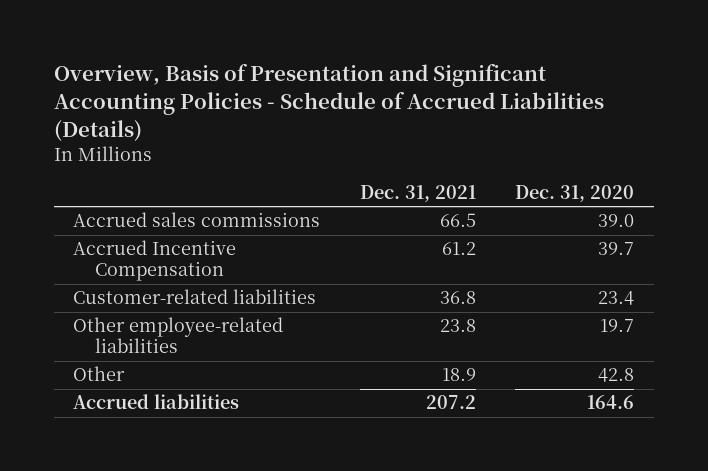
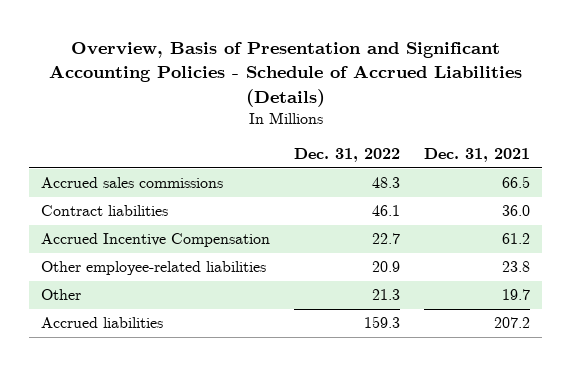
- | Dec. 31, 2021 | Dec. 31, 2020
+ | Dec. 31, 2022 | Dec. 31, 2021
+ Contract liabilities | 46.1 | 36.0
- Customer-related liabilities | 36.8 | 23.4
- Other | 18.9 | 42.8
+ Other | 21.3 | 19.7

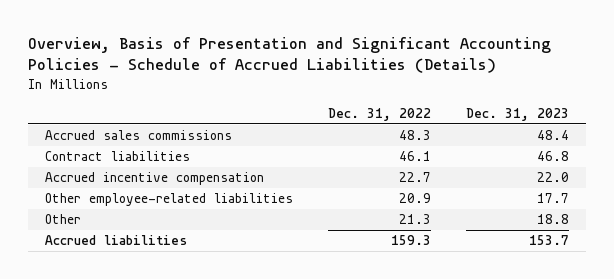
- | Dec. 31, 2022 | Dec. 31, 2021
+ | Dec. 31, 2022 | Dec. 31, 2023
- Accrued Incentive Compensation | 22.7 | 61.2
+ Accrued incentive compensation | 22.7 | 22.0

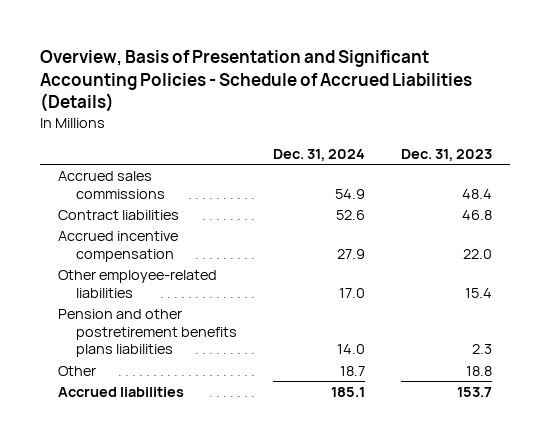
- | Dec. 31, 2022 | Dec. 31, 2023
+ | Dec. 31, 2024 | Dec. 31, 2023
- Other employee-related liabilities | 20.9 | 17.7
+ Other employee-related liabilities | 17.0 | 15.4
+ Pension and other postretirement benefits plans liabilities | 14.0 | 2.3

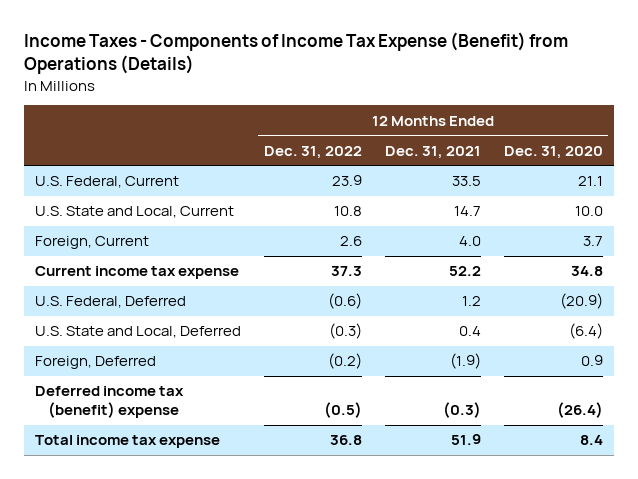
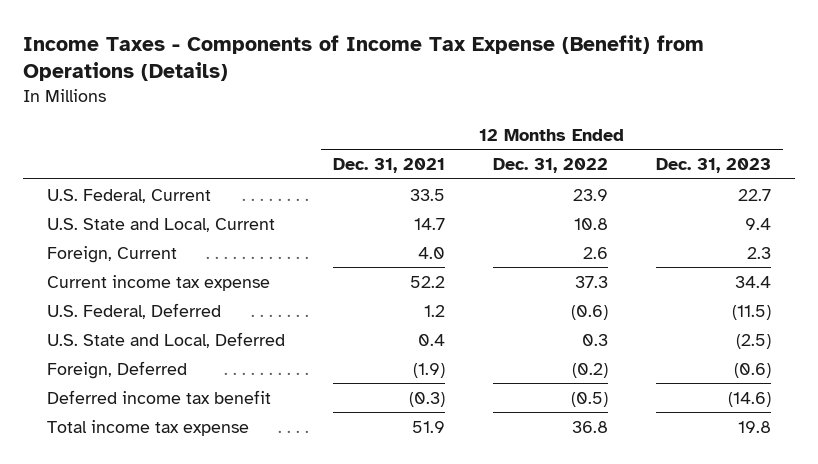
- | 12 Months Ended Dec. 31, 2022 | 12 Months Ended Dec. 31, 2021 | 12 Months Ended Dec. 31, 2020
+ | 12 Months Ended Dec. 31, 2021 | 12 Months Ended Dec. 31, 2022 | 12 Months Ended Dec. 31, 2023
- U.S. State and Local, Deferred | (0.3) | 0.4 | (6.4)
+ U.S. State and Local, Deferred | 0.4 | 0.3 | (2.5)
- Deferred income tax (benefit) expense | (0.5) | (0.3) | (26.4)
+ Deferred income tax benefit | (0.3) | (0.5) | (14.6)

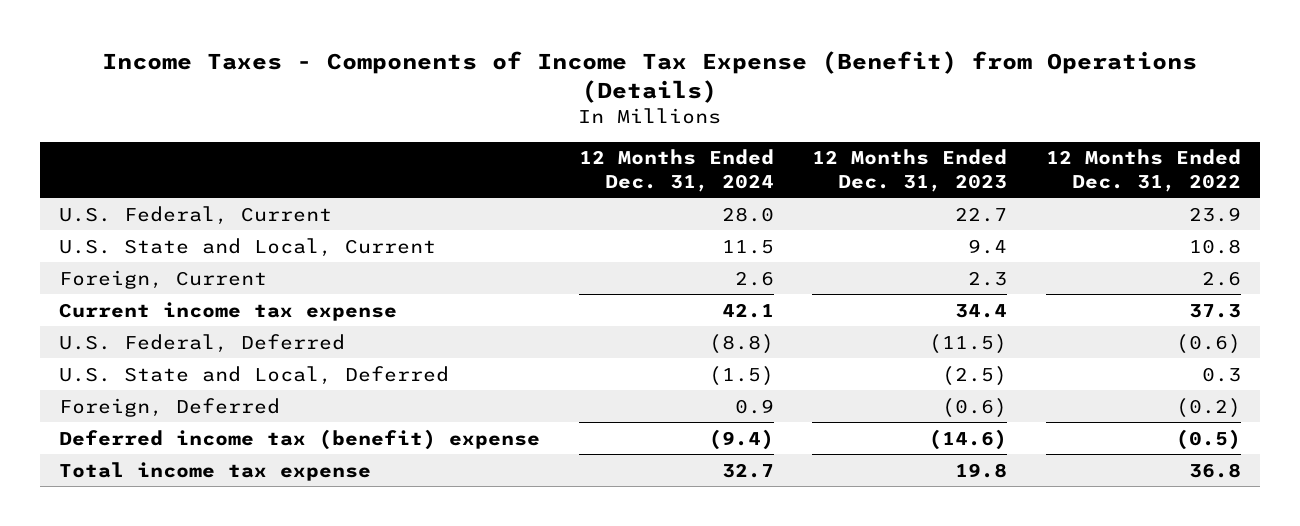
- | 12 Months Ended Dec. 31, 2021 | 12 Months Ended Dec. 31, 2022 | 12 Months Ended Dec. 31, 2023
+ | 12 Months Ended Dec. 31, 2024 | 12 Months Ended Dec. 31, 2023 | 12 Months Ended Dec. 31, 2022
- Deferred income tax benefit | (0.3) | (0.5) | (14.6)
+ Deferred income tax (benefit) expense | (9.4) | (14.6) | (0.5)

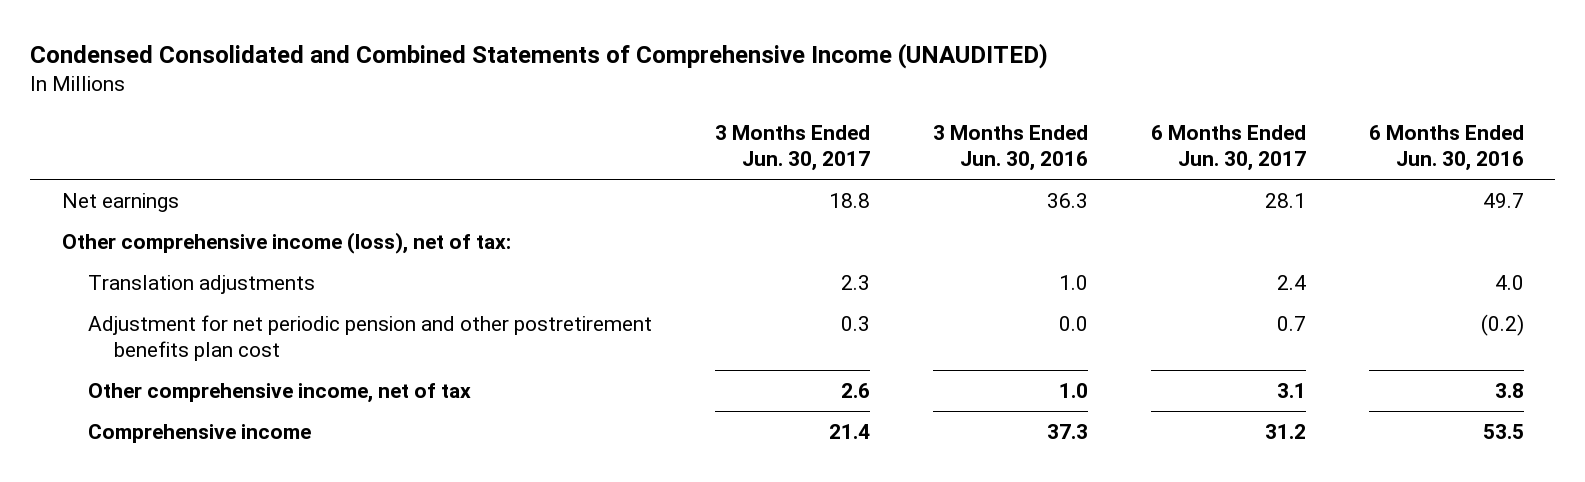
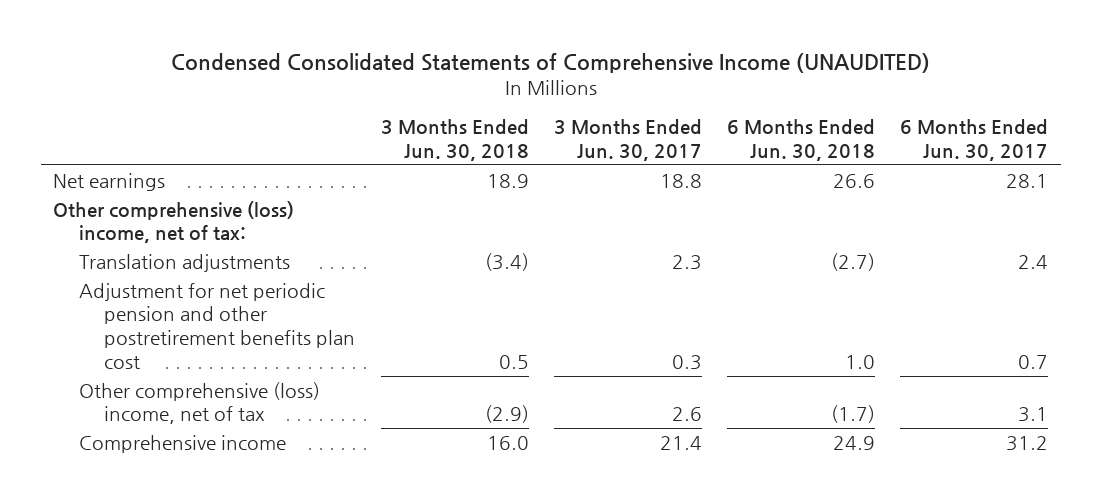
- Condensed Consolidated and Combined Statements of Comprehensive Income (UNAUDITED)
+ Condensed Consolidated Statements of Comprehensive Income (UNAUDITED)
- | 3 Months Ended Jun. 30, 2017 | 3 Months Ended Jun. 30, 2016 | 6 Months Ended Jun. 30, 2017 | 6 Months Ended Jun. 30, 2016
+ | 3 Months Ended Jun. 30, 2018 | 3 Months Ended Jun. 30, 2017 | 6 Months Ended Jun. 30, 2018 | 6 Months Ended Jun. 30, 2017
- Other comprehensive income (loss), net of tax:
+ Other comprehensive (loss) income, net of tax:
- Other comprehensive income, net of tax | 2.6 | 1.0 | 3.1 | 3.8
+ Other comprehensive (loss) income, net of tax | (2.9) | 2.6 | (1.7) | 3.1

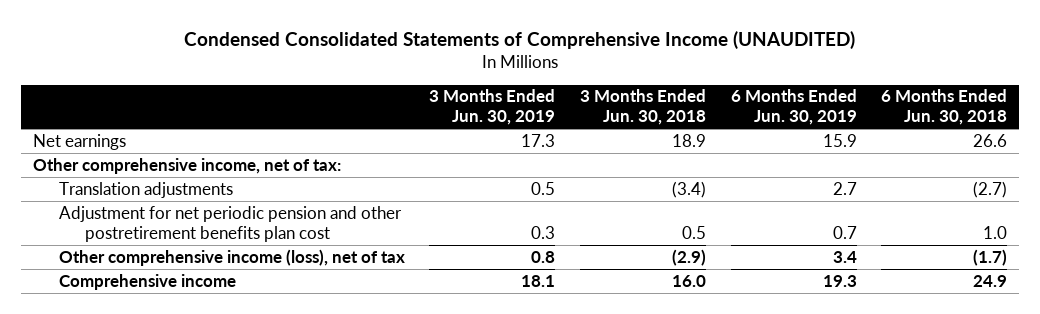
- | 3 Months Ended Jun. 30, 2018 | 3 Months Ended Jun. 30, 2017 | 6 Months Ended Jun. 30, 2018 | 6 Months Ended Jun. 30, 2017
+ | 3 Months Ended Jun. 30, 2019 | 3 Months Ended Jun. 30, 2018 | 6 Months Ended Jun. 30, 2019 | 6 Months Ended Jun. 30, 2018
- Other comprehensive (loss) income, net of tax:
+ Other comprehensive income, net of tax:
- Other comprehensive (loss) income, net of tax | (2.9) | 2.6 | (1.7) | 3.1
+ Other comprehensive income (loss), net of tax | 0.8 | (2.9) | 3.4 | (1.7)

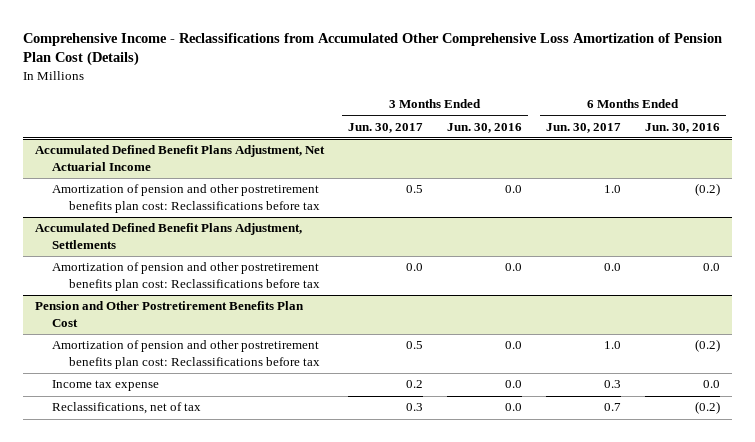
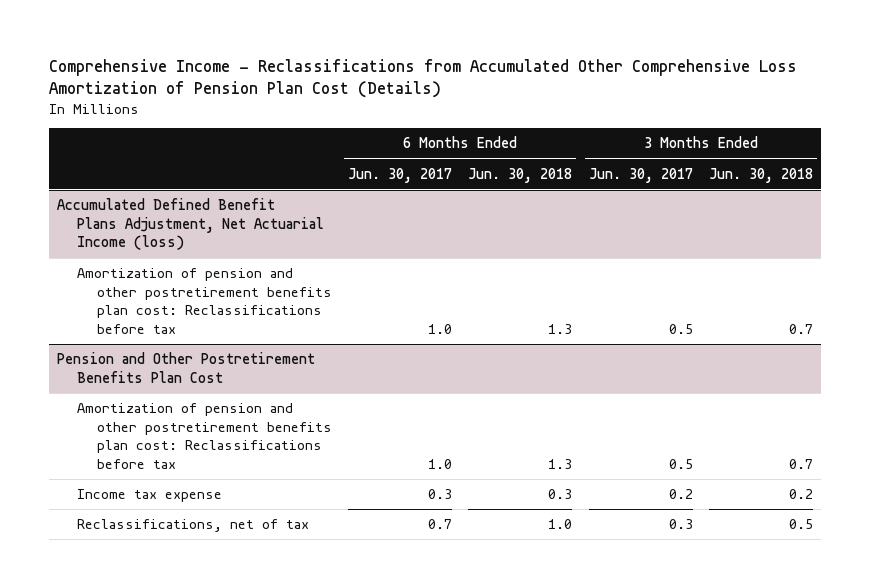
- | 3 Months Ended Jun. 30, 2017 | 3 Months Ended Jun. 30, 2016 | 6 Months Ended Jun. 30, 2017 | 6 Months Ended Jun. 30, 2016
+ | 6 Months Ended Jun. 30, 2017 | 6 Months Ended Jun. 30, 2018 | 3 Months Ended Jun. 30, 2017 | 3 Months Ended Jun. 30, 2018
- Accumulated Defined Benefit Plans Adjustment, Net Actuarial Income
+ Accumulated Defined Benefit Plans Adjustment, Net Actuarial Income (loss)
- Accumulated Defined Benefit Plans Adjustment, Settlements
- Amortization of pension and other postretirement benefits plan cost: Reclassifications before tax | 0.0 | 0.0 | 0.0 | 0.0

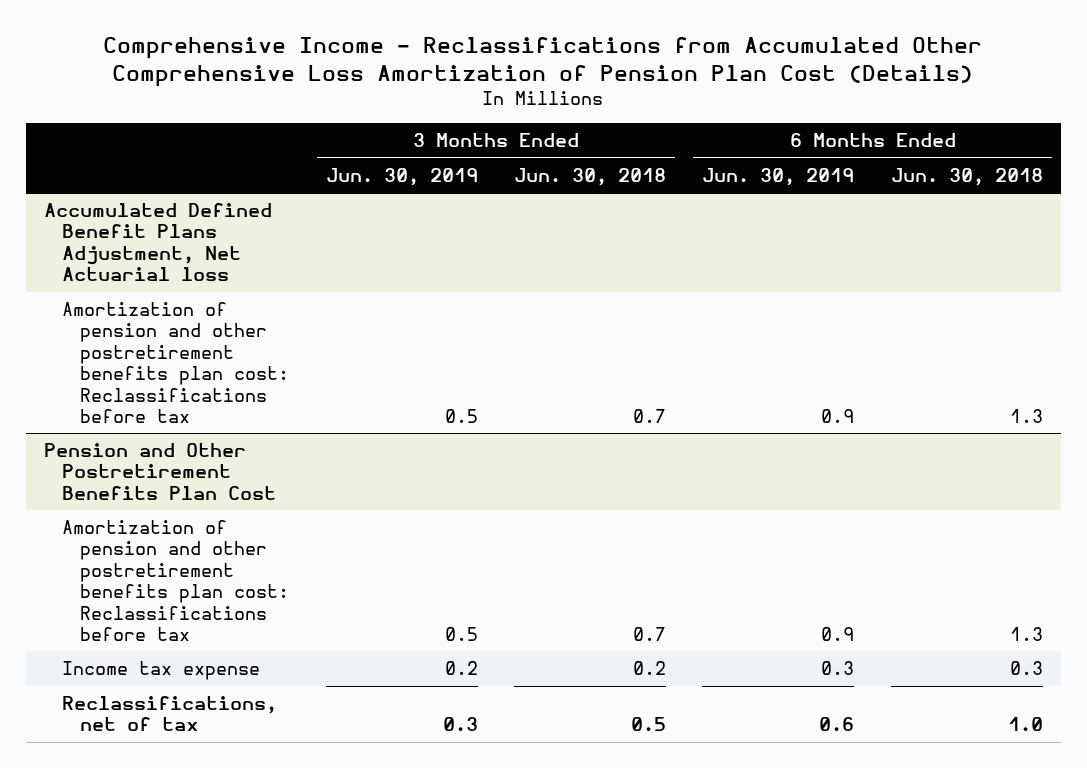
- | 6 Months Ended Jun. 30, 2017 | 6 Months Ended Jun. 30, 2018 | 3 Months Ended Jun. 30, 2017 | 3 Months Ended Jun. 30, 2018
+ | 3 Months Ended Jun. 30, 2019 | 3 Months Ended Jun. 30, 2018 | 6 Months Ended Jun. 30, 2019 | 6 Months Ended Jun. 30, 2018
- Accumulated Defined Benefit Plans Adjustment, Net Actuarial Income (loss)
+ Accumulated Defined Benefit Plans Adjustment, Net Actuarial loss

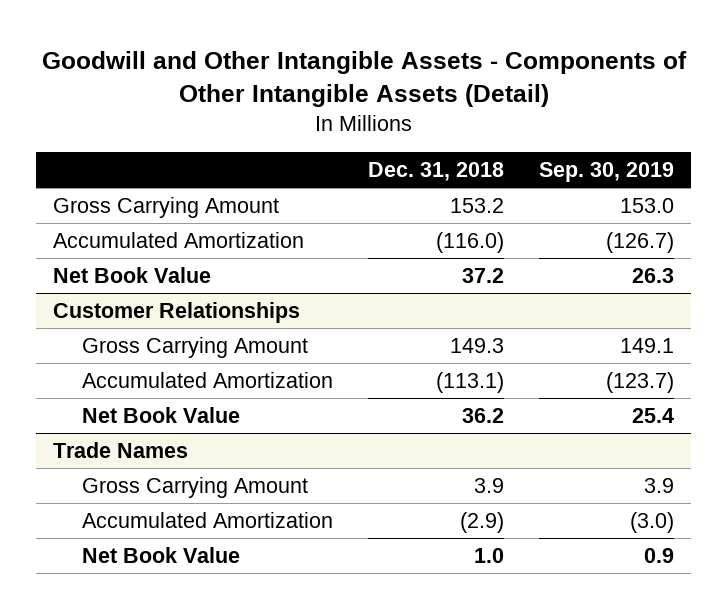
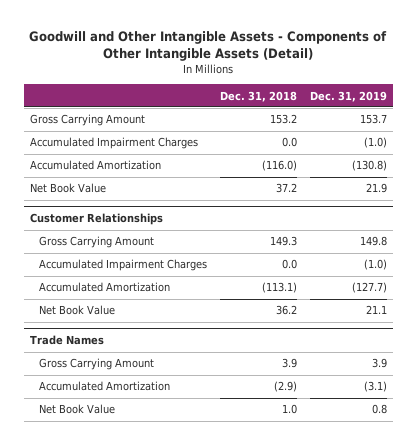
- | Dec. 31, 2018 | Sep. 30, 2019
+ | Dec. 31, 2018 | Dec. 31, 2019
+ Accumulated Impairment Charges | 0.0 | (1.0)
@ Customer Relationships
+ Accumulated Impairment Charges | 0.0 | (1.0)

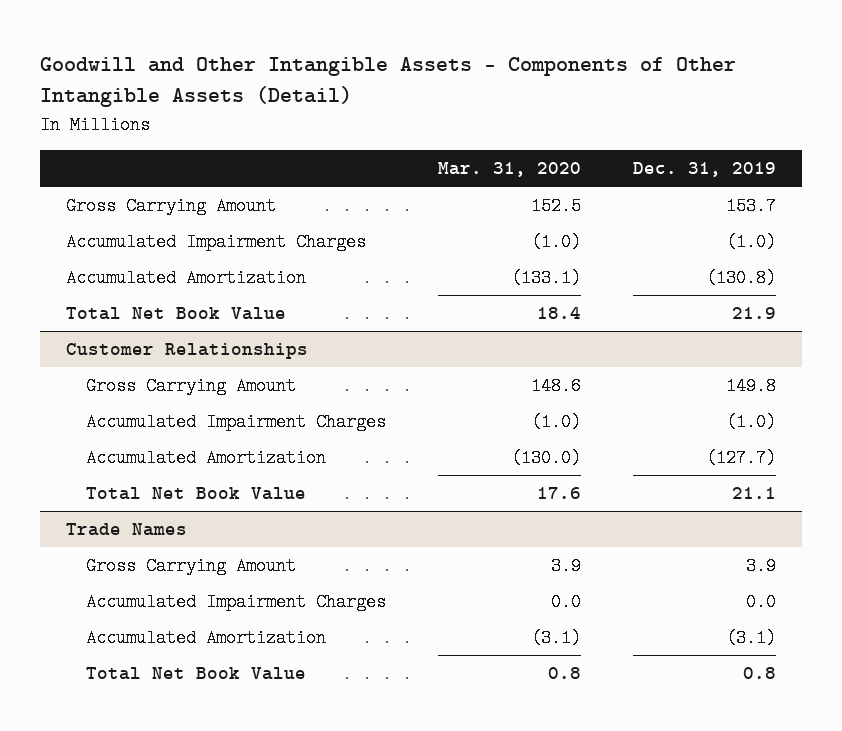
- | Dec. 31, 2018 | Dec. 31, 2019
+ | Mar. 31, 2020 | Dec. 31, 2019
- Net Book Value | 37.2 | 21.9
+ Total Net Book Value | 18.4 | 21.9
@ Customer Relationships
- Net Book Value | 36.2 | 21.1
+ Total Net Book Value | 17.6 | 21.1
@ Trade Names
+ Accumulated Impairment Charges | 0.0 | 0.0
- Net Book Value | 1.0 | 0.8
+ Total Net Book Value | 0.8 | 0.8

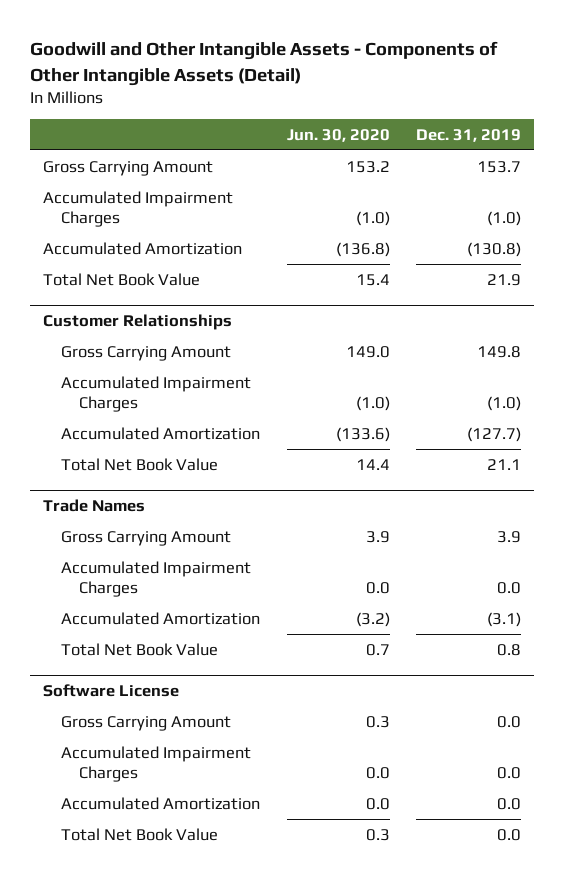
- | Mar. 31, 2020 | Dec. 31, 2019
+ | Jun. 30, 2020 | Dec. 31, 2019
+ Software License
+ Gross Carrying Amount | 0.3 | 0.0
+ Accumulated Impairment Charges | 0.0 | 0.0
+ Accumulated Amortization | 0.0 | 0.0
+ Total Net Book Value | 0.3 | 0.0

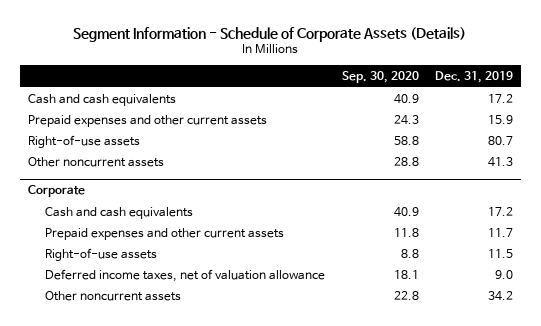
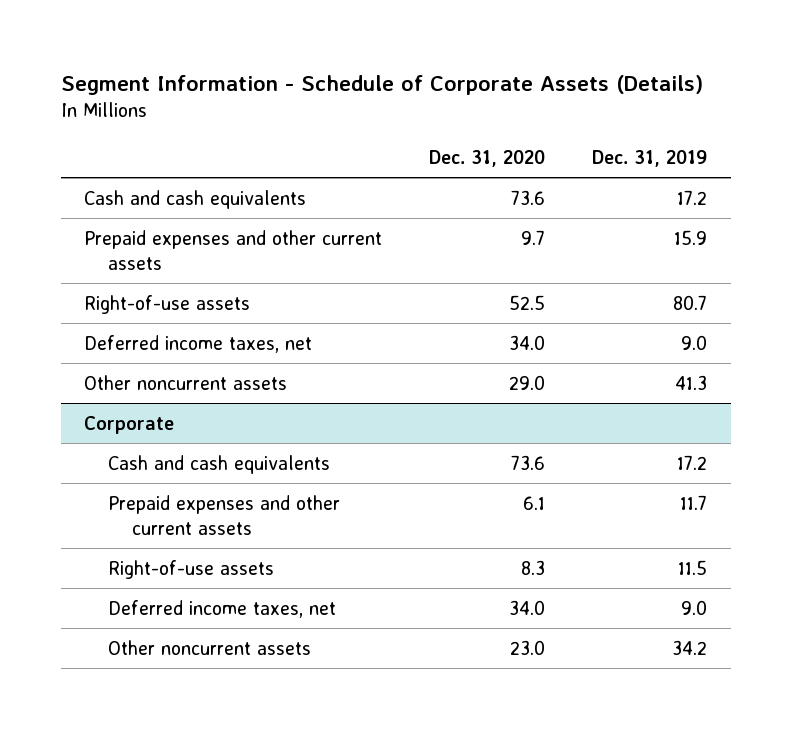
- | Sep. 30, 2020 | Dec. 31, 2019
+ | Dec. 31, 2020 | Dec. 31, 2019
+ Deferred income taxes, net | 34.0 | 9.0
@ Corporate
- Deferred income taxes, net of valuation allowance | 18.1 | 9.0
+ Deferred income taxes, net | 34.0 | 9.0

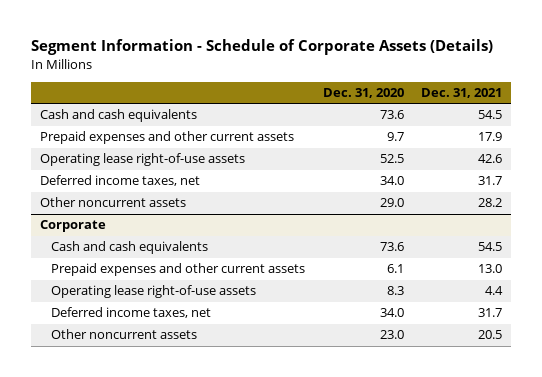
- | Dec. 31, 2020 | Dec. 31, 2019
+ | Dec. 31, 2020 | Dec. 31, 2021
- Right-of-use assets | 52.5 | 80.7
+ Operating lease right-of-use assets | 52.5 | 42.6
@ Corporate
- Right-of-use assets | 8.3 | 11.5
+ Operating lease right-of-use assets | 8.3 | 4.4

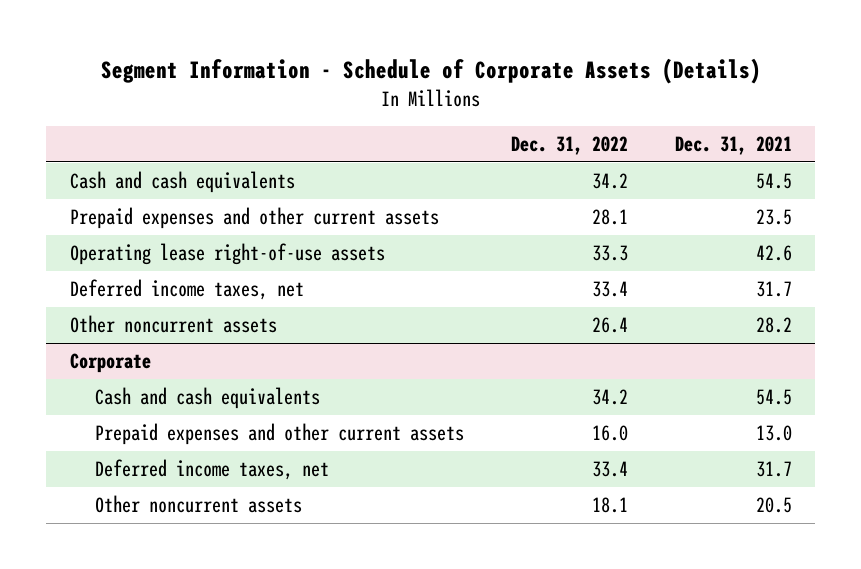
- | Dec. 31, 2020 | Dec. 31, 2021
+ | Dec. 31, 2022 | Dec. 31, 2021
- Prepaid expenses and other current assets | 9.7 | 17.9
+ Prepaid expenses and other current assets | 28.1 | 23.5
@ Corporate
- Operating lease right-of-use assets | 8.3 | 4.4

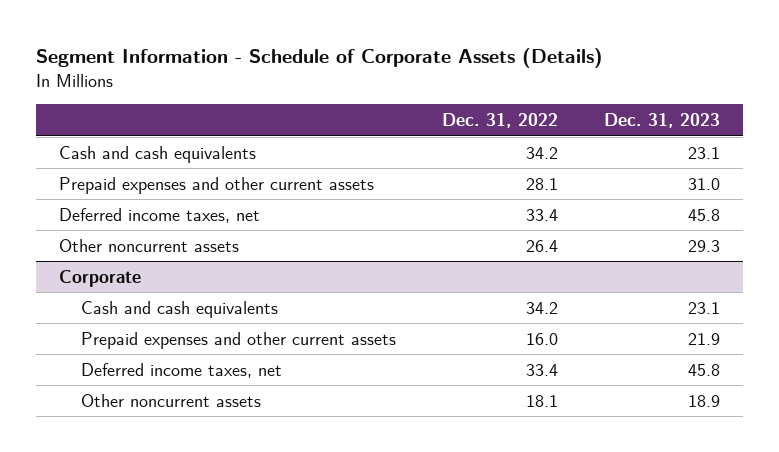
- | Dec. 31, 2022 | Dec. 31, 2021
+ | Dec. 31, 2022 | Dec. 31, 2023
- Operating lease right-of-use assets | 33.3 | 42.6

